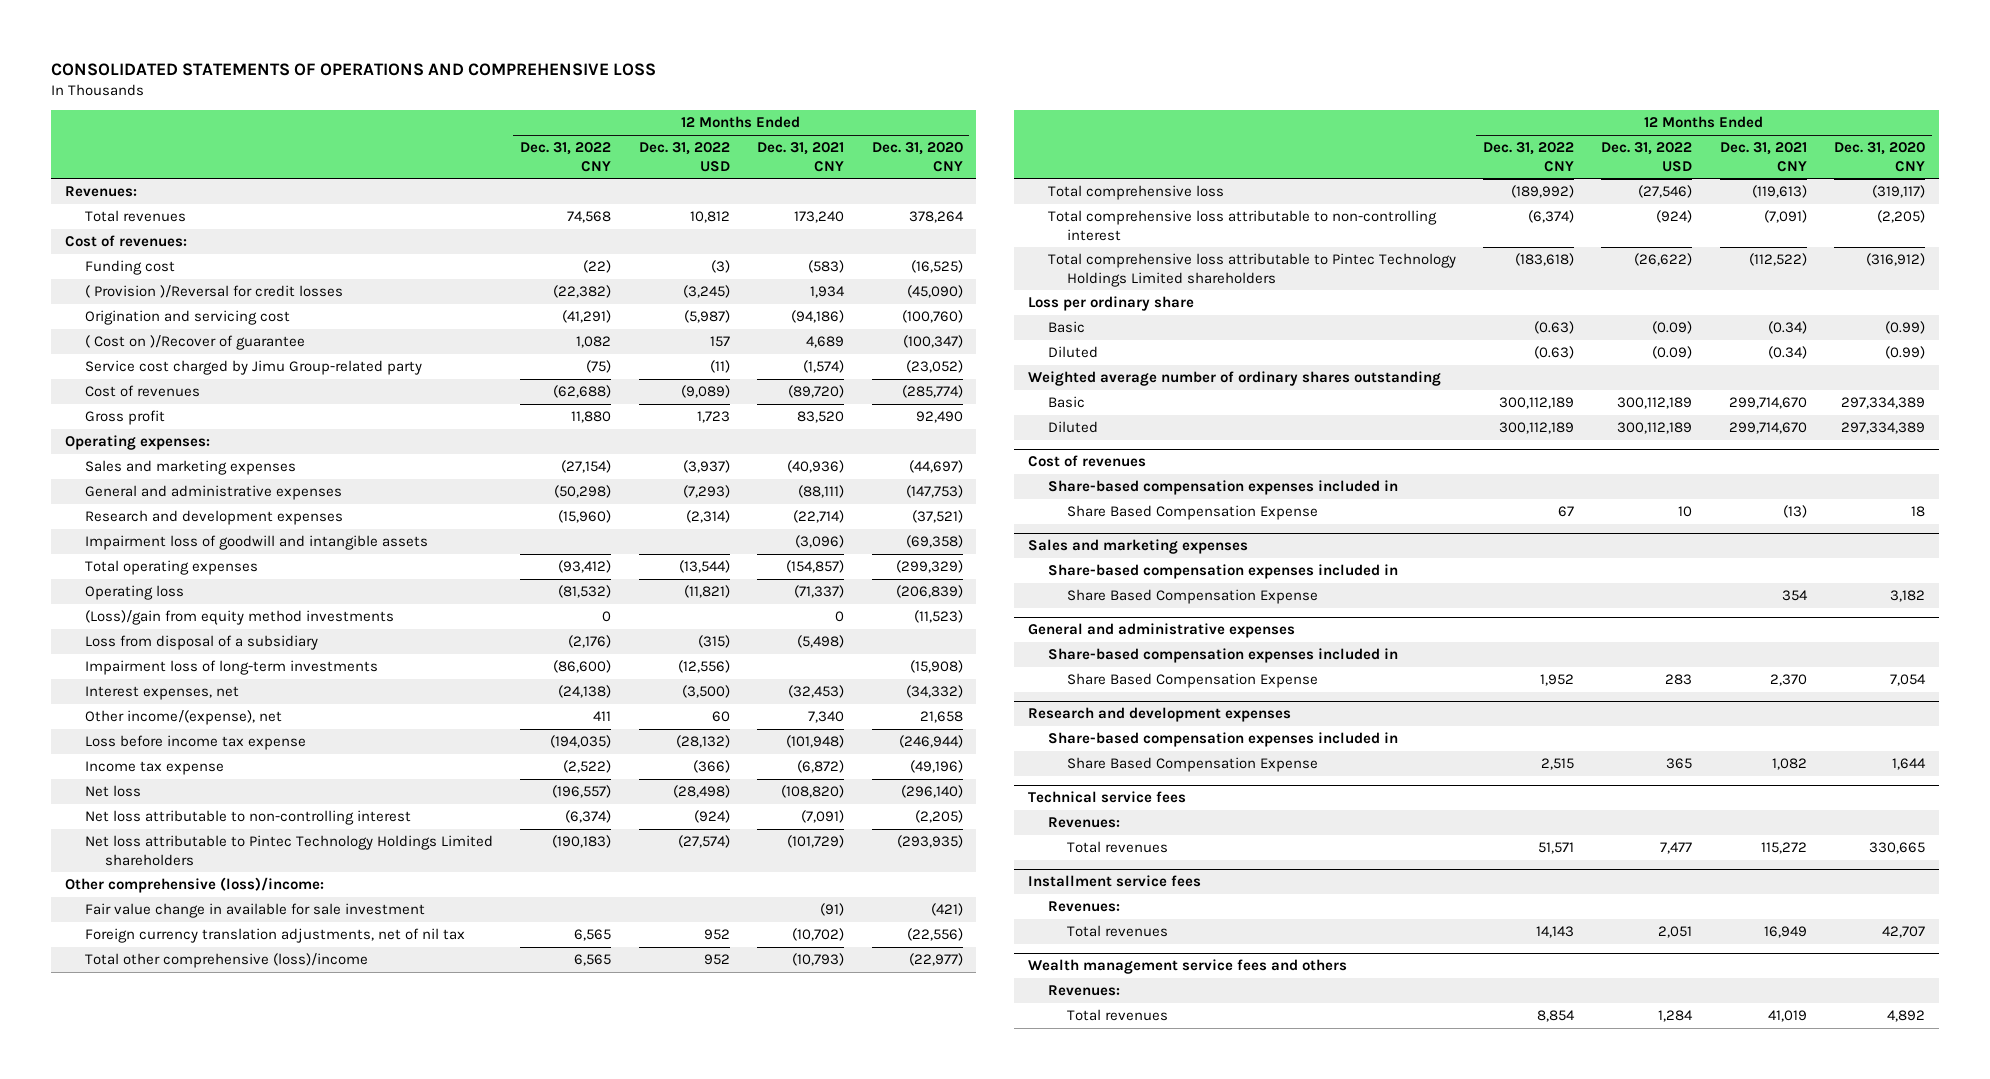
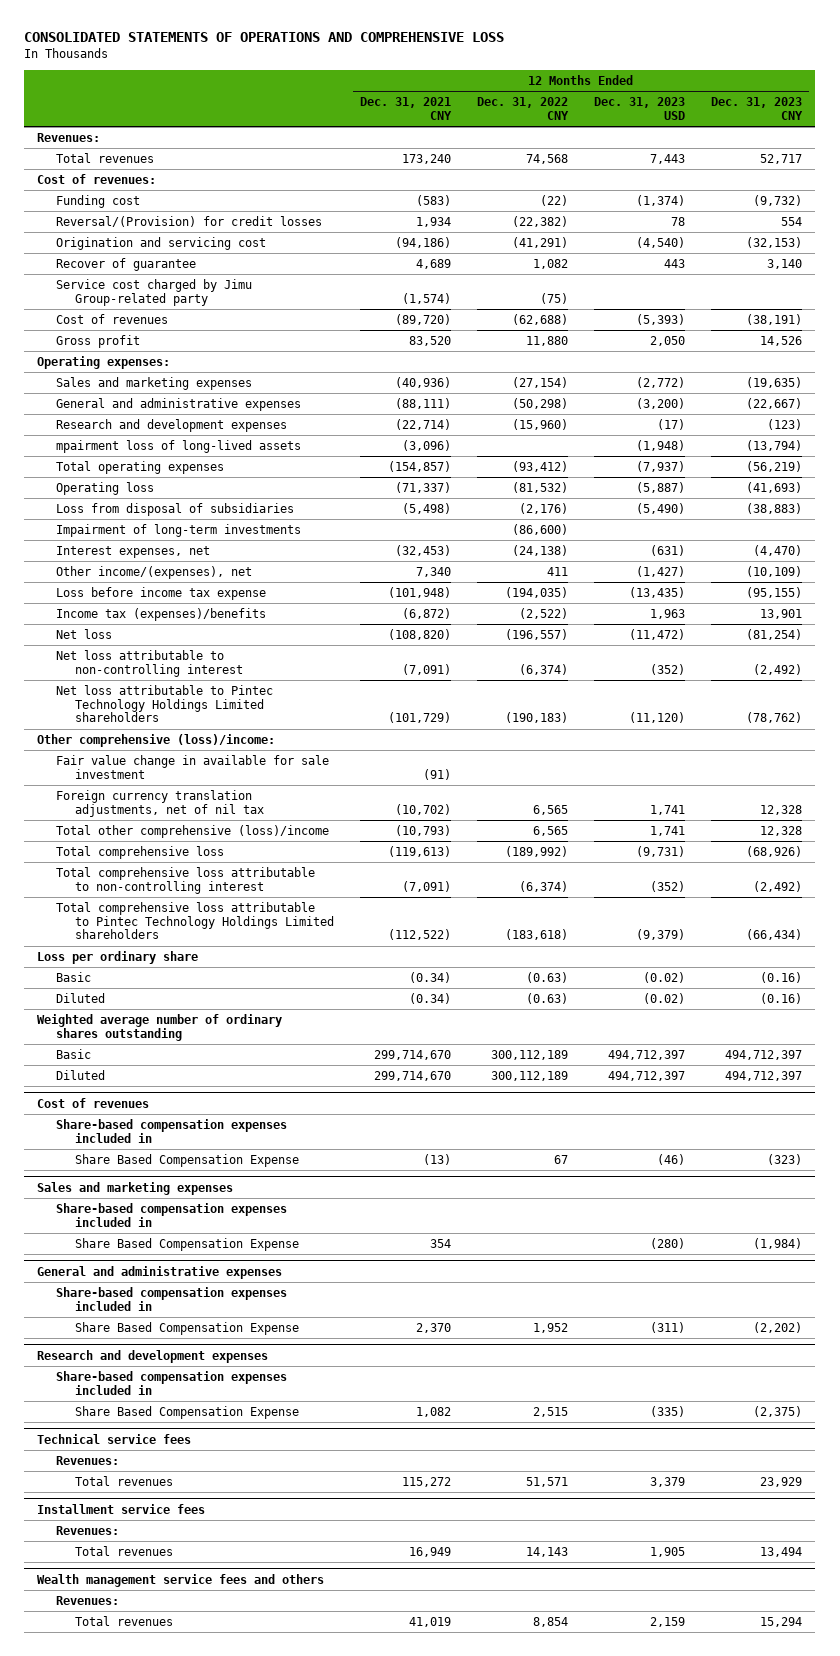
- | 12 Months Ended Dec. 31, 2022 CNY | 12 Months Ended Dec. 31, 2022 USD | 12 Months Ended Dec. 31, 2021 CNY | 12 Months Ended Dec. 31, 2020 CNY
+ | 12 Months Ended Dec. 31, 2021 CNY | 12 Months Ended Dec. 31, 2022 CNY | 12 Months Ended Dec. 31, 2023 USD | 12 Months Ended Dec. 31, 2023 CNY
- ( Provision )/Reversal for credit losses | (22,382) | (3,245) | 1,934 | (45,090)
+ Reversal/(Provision) for credit losses | 1,934 | (22,382) | 78 | 554
- ( Cost on )/Recover of guarantee | 1,082 | 157 | 4,689 | (100,347)
+ Recover of guarantee | 4,689 | 1,082 | 443 | 3,140
- Impairment loss of goodwill and intangible assets | | | (3,096) | (69,358)
+ mpairment loss of long-lived assets | (3,096) | | (1,948) | (13,794)
- (Loss)/gain from equity method investments | 0 | | 0 | (11,523)
- Loss from disposal of a subsidiary | (2,176) | (315) | (5,498) |
- Impairment loss of long-term investments | (86,600) | (12,556) | | (15,908)
+ Loss from disposal of subsidiaries | (5,498) | (2,176) | (5,490) | (38,883)
+ Impairment of long-term investments | | (86,600) | |
- Other income/(expense), net | 411 | 60 | 7,340 | 21,658
+ Other income/(expenses), net | 7,340 | 411 | (1,427) | (10,109)
- Income tax expense | (2,522) | (366) | (6,872) | (49,196)
+ Income tax (expenses)/benefits | (6,872) | (2,522) | 1,963 | 13,901

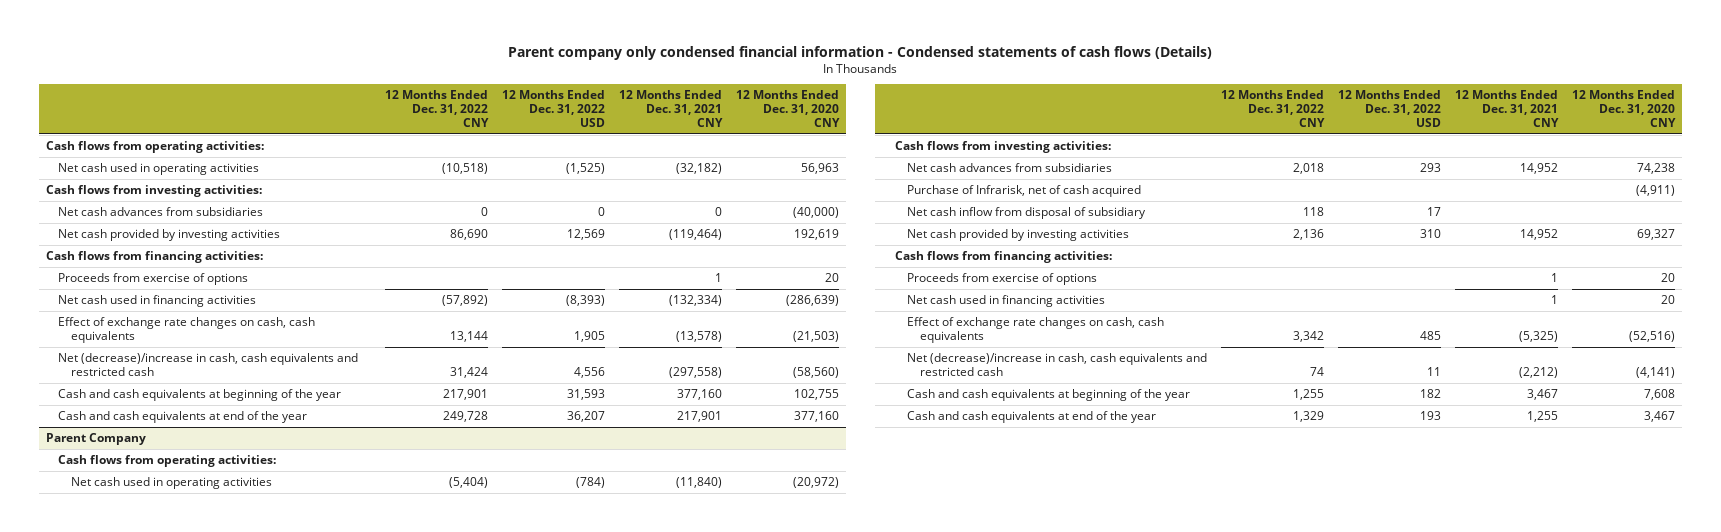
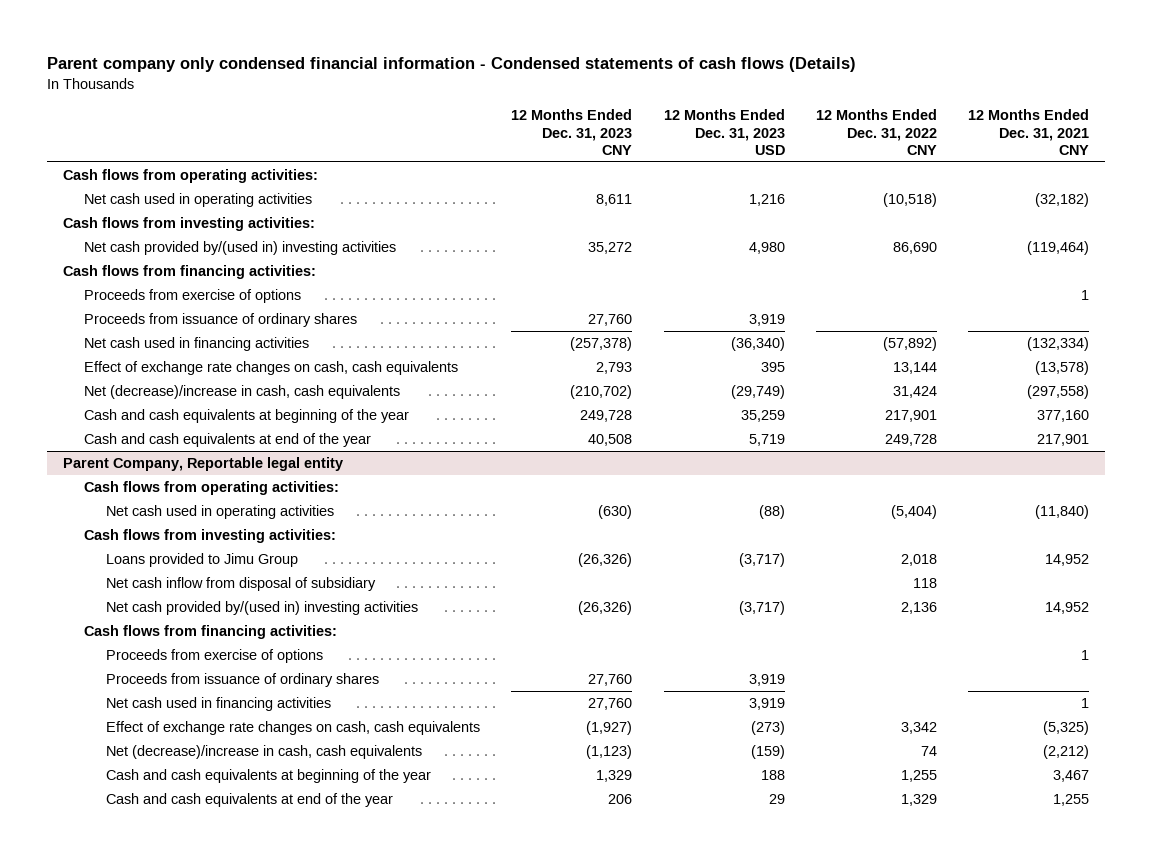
- | 12 Months Ended Dec. 31, 2022 CNY | 12 Months Ended Dec. 31, 2022 USD | 12 Months Ended Dec. 31, 2021 CNY | 12 Months Ended Dec. 31, 2020 CNY
+ | 12 Months Ended Dec. 31, 2023 CNY | 12 Months Ended Dec. 31, 2023 USD | 12 Months Ended Dec. 31, 2022 CNY | 12 Months Ended Dec. 31, 2021 CNY
- Net cash advances from subsidiaries | 0 | 0 | 0 | (40,000)
- Net cash provided by investing activities | 86,690 | 12,569 | (119,464) | 192,619
+ Net cash provided by/(used in) investing activities | 35,272 | 4,980 | 86,690 | (119,464)
+ Proceeds from issuance of ordinary shares | 27,760 | 3,919 | |
- Net (decrease)/increase in cash, cash equivalents and restricted cash | 31,424 | 4,556 | (297,558) | (58,560)
+ Net (decrease)/increase in cash, cash equivalents | (210,702) | (29,749) | 31,424 | (297,558)
- Parent Company
+ Parent Company, Reportable legal entity
- Net cash advances from subsidiaries | 2,018 | 293 | 14,952 | 74,238
- Purchase of Infrarisk, net of cash acquired | | | | (4,911)
+ Loans provided to Jimu Group | (26,326) | (3,717) | 2,018 | 14,952
- Net cash provided by investing activities | 2,136 | 310 | 14,952 | 69,327
+ Net cash provided by/(used in) investing activities | (26,326) | (3,717) | 2,136 | 14,952
+ Proceeds from issuance of ordinary shares | 27,760 | 3,919 | |
- Net (decrease)/increase in cash, cash equivalents and restricted cash | 74 | 11 | (2,212) | (4,141)
+ Net (decrease)/increase in cash, cash equivalents | (1,123) | (159) | 74 | (2,212)

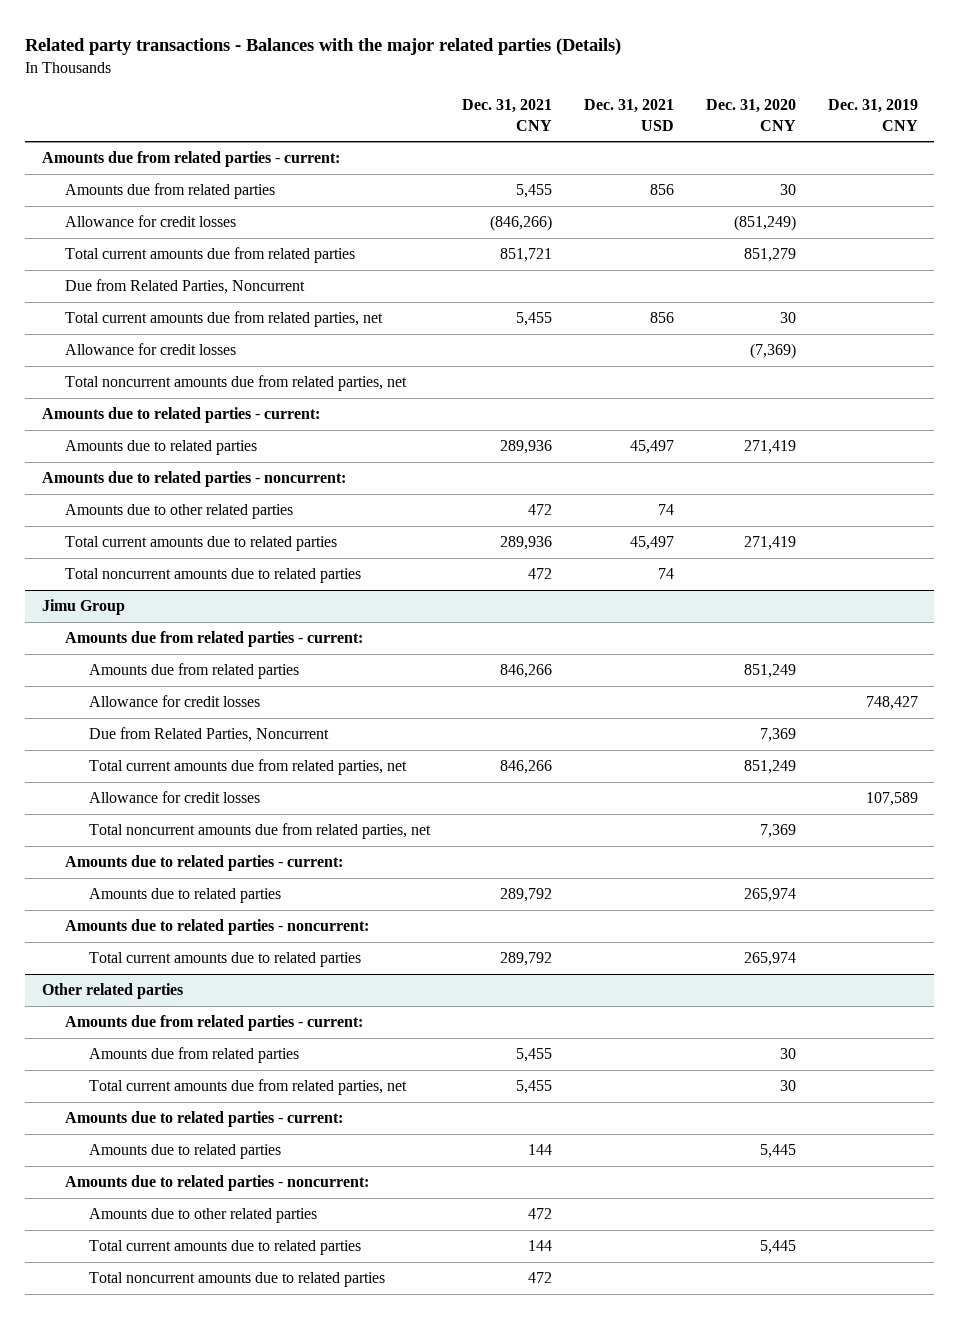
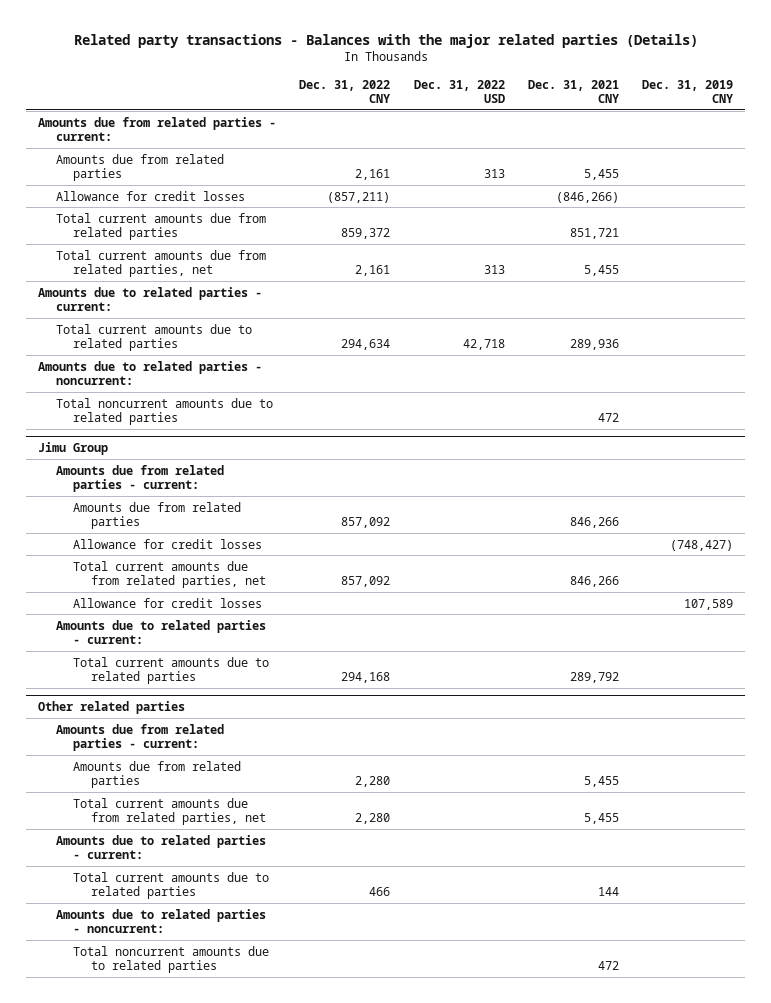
- | Dec. 31, 2021 CNY | Dec. 31, 2021 USD | Dec. 31, 2020 CNY | Dec. 31, 2019 CNY
+ | Dec. 31, 2022 CNY | Dec. 31, 2022 USD | Dec. 31, 2021 CNY | Dec. 31, 2019 CNY
- Due from Related Parties, Noncurrent
- Allowance for credit losses | | | (7,369) |
- Total noncurrent amounts due from related parties, net
- Amounts due to related parties | 289,936 | 45,497 | 271,419 |
- Amounts due to other related parties | 472 | 74 | |
moved down: Amounts due to related parties - noncurrent:
@ Jimu Group
- Allowance for credit losses | | | | 748,427
- Due from Related Parties, Noncurrent | | | 7,369 |
+ Allowance for credit losses | | | | (748,427)
- Total noncurrent amounts due from related parties, net | | | 7,369 |
- Amounts due to related parties | 289,792 | | 265,974 |
- Amounts due to related parties - noncurrent:
@ Other related parties
- Amounts due to related parties | 144 | | 5,445 |
- Amounts due to other related parties | 472 | | |
moved down: Amounts due to related parties - noncurrent:

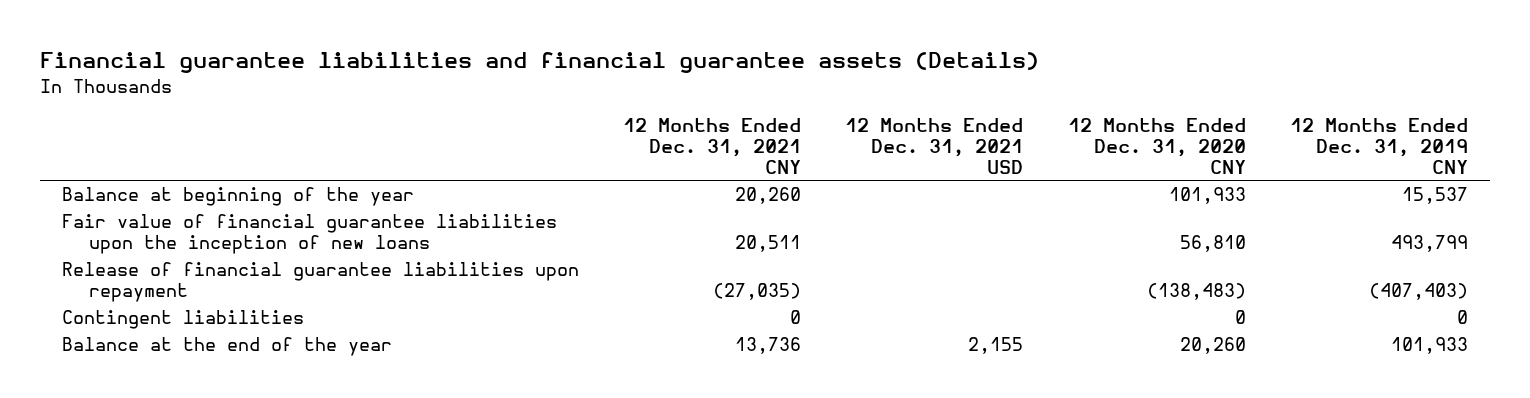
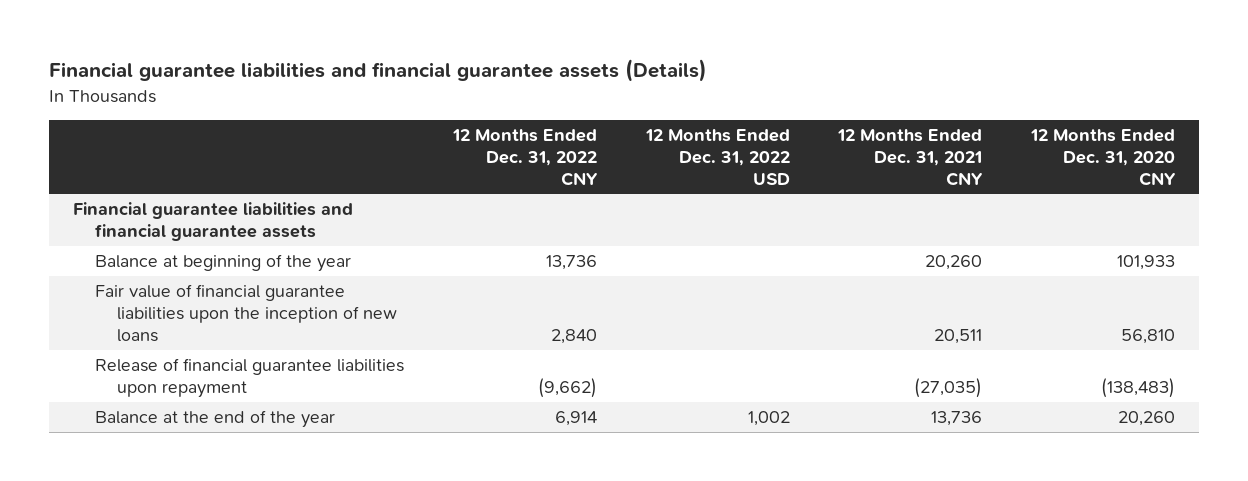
- | 12 Months Ended Dec. 31, 2021 CNY | 12 Months Ended Dec. 31, 2021 USD | 12 Months Ended Dec. 31, 2020 CNY | 12 Months Ended Dec. 31, 2019 CNY
+ | 12 Months Ended Dec. 31, 2022 CNY | 12 Months Ended Dec. 31, 2022 USD | 12 Months Ended Dec. 31, 2021 CNY | 12 Months Ended Dec. 31, 2020 CNY
+ Financial guarantee liabilities and financial guarantee assets
- Contingent liabilities | 0 | | 0 | 0

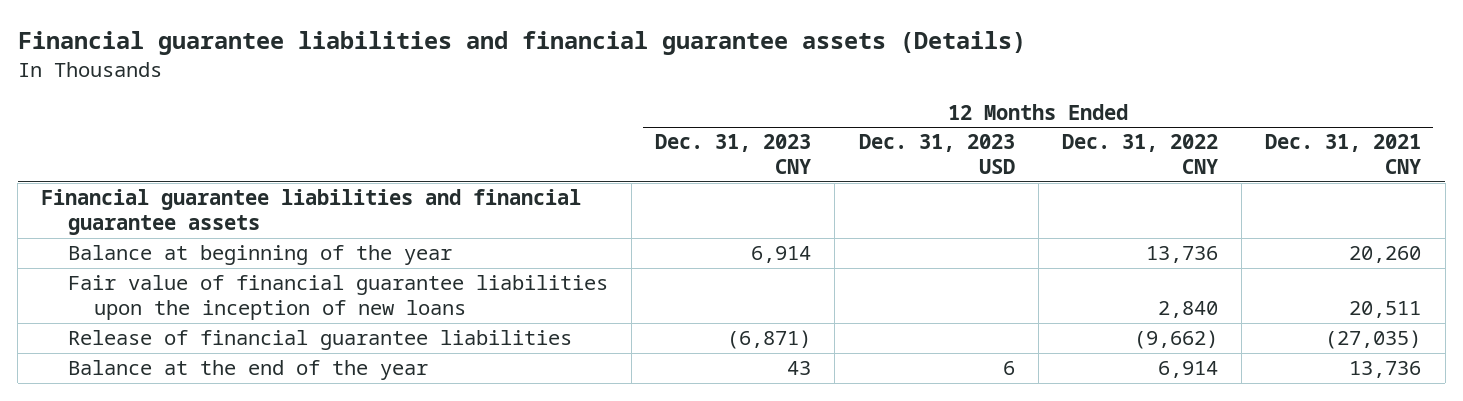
- | 12 Months Ended Dec. 31, 2022 CNY | 12 Months Ended Dec. 31, 2022 USD | 12 Months Ended Dec. 31, 2021 CNY | 12 Months Ended Dec. 31, 2020 CNY
+ | 12 Months Ended Dec. 31, 2023 CNY | 12 Months Ended Dec. 31, 2023 USD | 12 Months Ended Dec. 31, 2022 CNY | 12 Months Ended Dec. 31, 2021 CNY
- Release of financial guarantee liabilities upon repayment | (9,662) | | (27,035) | (138,483)
+ Release of financial guarantee liabilities | (6,871) | | (9,662) | (27,035)

